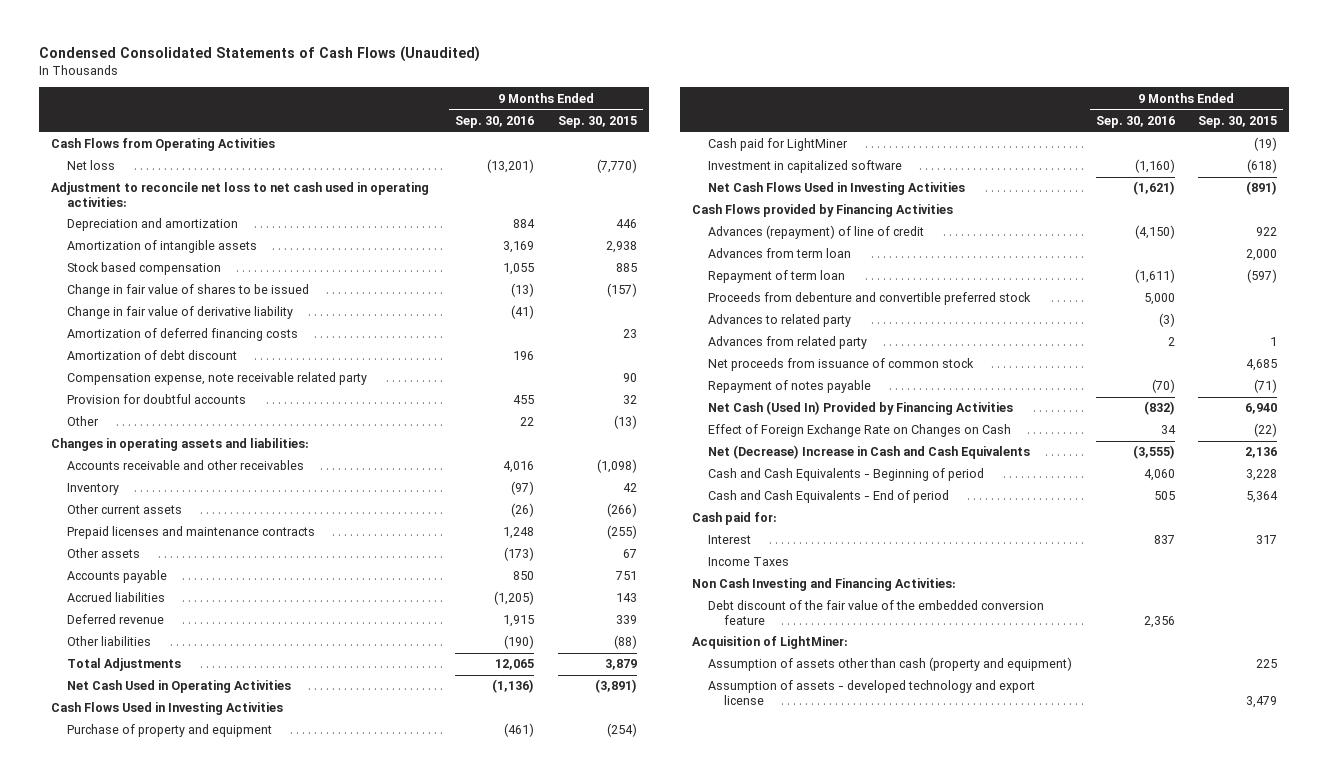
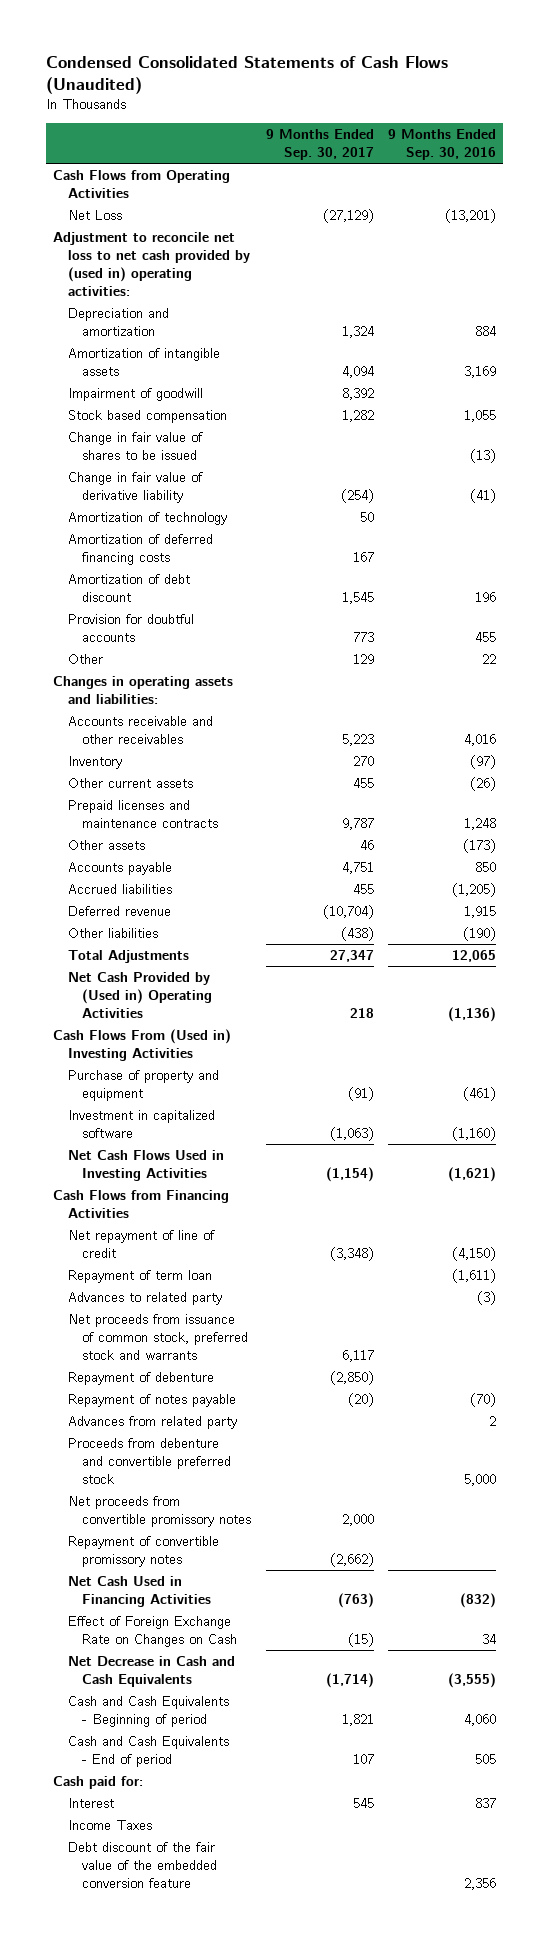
- | 9 Months Ended Sep. 30, 2016 | 9 Months Ended Sep. 30, 2015
+ | 9 Months Ended Sep. 30, 2017 | 9 Months Ended Sep. 30, 2016
- Net loss | (13,201) | (7,770)
- Adjustment to reconcile net loss to net cash used in operating activities:
+ Net Loss | (27,129) | (13,201)
+ Adjustment to reconcile net loss to net cash provided by (used in) operating activities:
+ Impairment of goodwill | 8,392 |
+ Amortization of technology | 50 |
- Compensation expense, note receivable related party | | 90
- Net Cash Used in Operating Activities | (1,136) | (3,891)
- Cash Flows Used in Investing Activities
+ Net Cash Provided by (Used in) Operating Activities | 218 | (1,136)
+ Cash Flows From (Used in) Investing Activities
- Cash paid for LightMiner | | (19)
- Cash Flows provided by Financing Activities
- Advances (repayment) of line of credit | (4,150) | 922
- Advances from term loan | | 2,000
+ Cash Flows from Financing Activities
+ Net repayment of line of credit | (3,348) | (4,150)
- Net proceeds from issuance of common stock | | 4,685
+ Net proceeds from issuance of common stock, preferred stock and warrants | 6,117 |
+ Repayment of debenture | (2,850) |
- Net Cash (Used In) Provided by Financing Activities | (832) | 6,940
moved down: Advances from related party | | 2
moved down: Proceeds from debenture and convertible preferred stock | | 5,000
+ Net proceeds from convertible promissory notes | 2,000 |
+ Repayment of convertible promissory notes | (2,662) |
+ Net Cash Used in Financing Activities | (763) | (832)
- Net (Decrease) Increase in Cash and Cash Equivalents | (3,555) | 2,136
+ Net Decrease in Cash and Cash Equivalents | (1,714) | (3,555)
- Non Cash Investing and Financing Activities:
- Acquisition of LightMiner:
- Assumption of assets other than cash (property and equipment) | | 225
- Assumption of assets - developed technology and export license | | 3,479

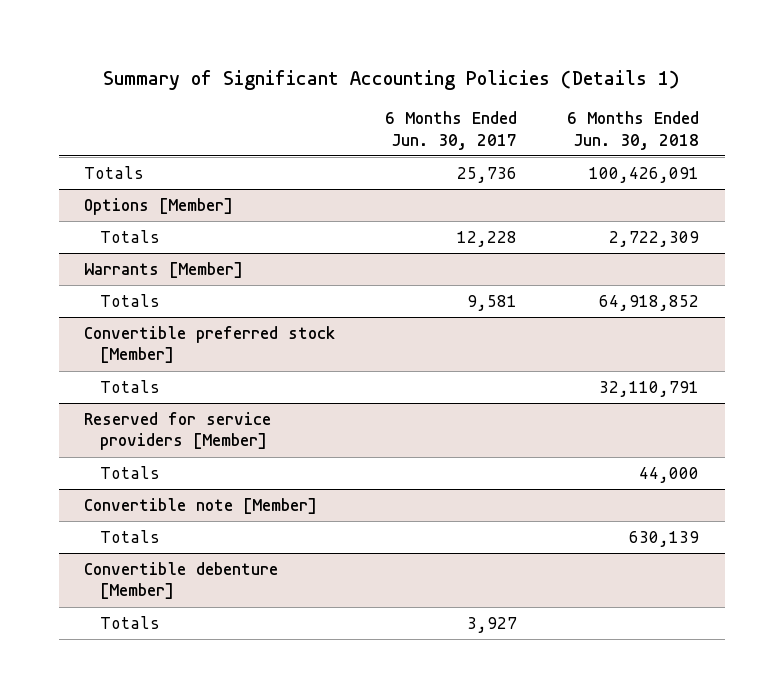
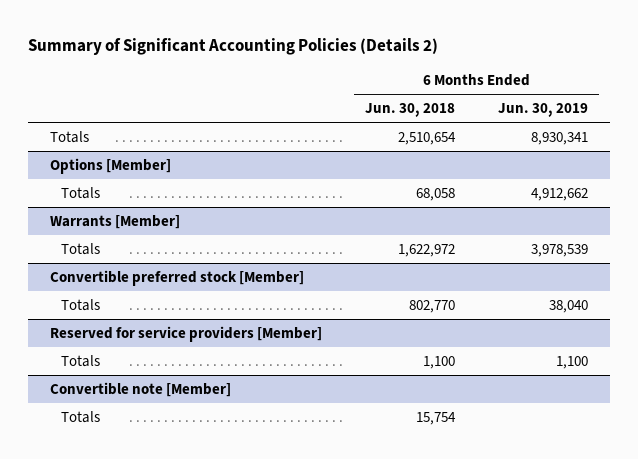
- Summary of Significant Accounting Policies (Details 1)
+ Summary of Significant Accounting Policies (Details 2)
- | 6 Months Ended Jun. 30, 2017 | 6 Months Ended Jun. 30, 2018
+ | 6 Months Ended Jun. 30, 2018 | 6 Months Ended Jun. 30, 2019
- Totals | 25,736 | 100,426,091
+ Totals | 2,510,654 | 8,930,341
@ Options [Member]
- Totals | 12,228 | 2,722,309
+ Totals | 68,058 | 4,912,662
@ Warrants [Member]
- Totals | 9,581 | 64,918,852
+ Totals | 1,622,972 | 3,978,539
@ Convertible preferred stock [Member]
- Totals | | 32,110,791
+ Totals | 802,770 | 38,040
@ Reserved for service providers [Member]
- Totals | | 44,000
+ Totals | 1,100 | 1,100
@ Convertible note [Member]
- Totals | | 630,139
- Convertible debenture [Member]
- Totals | 3,927 |
@ Convertible note [Member]
+ Totals | 15,754 |

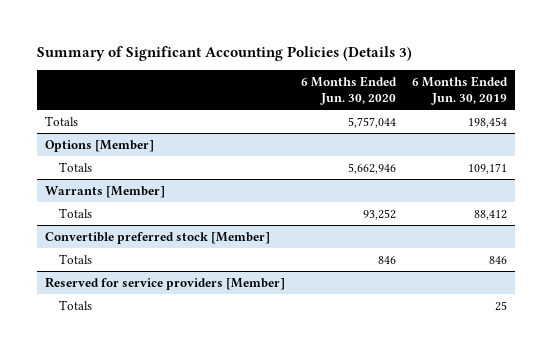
- Summary of Significant Accounting Policies (Details 2)
+ Summary of Significant Accounting Policies (Details 3)
- | 6 Months Ended Jun. 30, 2018 | 6 Months Ended Jun. 30, 2019
+ | 6 Months Ended Jun. 30, 2020 | 6 Months Ended Jun. 30, 2019
- Totals | 2,510,654 | 8,930,341
+ Totals | 5,757,044 | 198,454
@ Options [Member]
- Totals | 68,058 | 4,912,662
+ Totals | 5,662,946 | 109,171
@ Warrants [Member]
- Totals | 1,622,972 | 3,978,539
+ Totals | 93,252 | 88,412
@ Convertible preferred stock [Member]
- Totals | 802,770 | 38,040
+ Totals | 846 | 846
@ Reserved for service providers [Member]
- Totals | 1,100 | 1,100
- Convertible note [Member]
- Totals | 15,754 |
@ Reserved for service providers [Member]
+ Totals | | 25

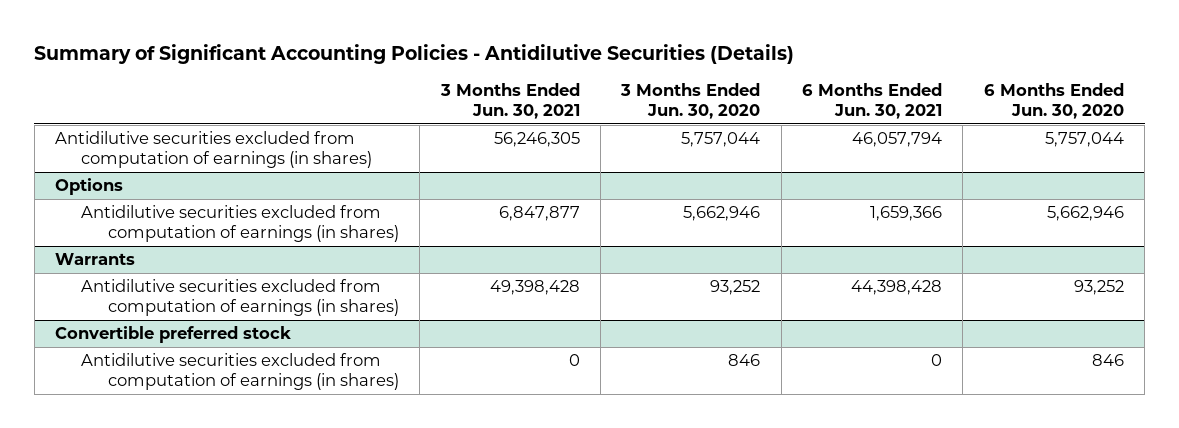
- Summary of Significant Accounting Policies (Details 3)
+ Summary of Significant Accounting Policies - Antidilutive Securities (Details)
- | 6 Months Ended Jun. 30, 2020 | 6 Months Ended Jun. 30, 2019
+ | 3 Months Ended Jun. 30, 2021 | 3 Months Ended Jun. 30, 2020 | 6 Months Ended Jun. 30, 2021 | 6 Months Ended Jun. 30, 2020
- Totals | 5,757,044 | 198,454
- Options [Member]
- Totals | 5,662,946 | 109,171
- Warrants [Member]
- Totals | 93,252 | 88,412
- Convertible preferred stock [Member]
- Totals | 846 | 846
- Reserved for service providers [Member]
- Totals | | 25
+ Antidilutive securities excluded from computation of earnings (in shares) | 56,246,305 | 5,757,044 | 46,057,794 | 5,757,044
+ Options
+ Antidilutive securities excluded from computation of earnings (in shares) | 6,847,877 | 5,662,946 | 1,659,366 | 5,662,946
+ Warrants
+ Antidilutive securities excluded from computation of earnings (in shares) | 49,398,428 | 93,252 | 44,398,428 | 93,252
+ Convertible preferred stock
+ Antidilutive securities excluded from computation of earnings (in shares) | 0 | 846 | 0 | 846

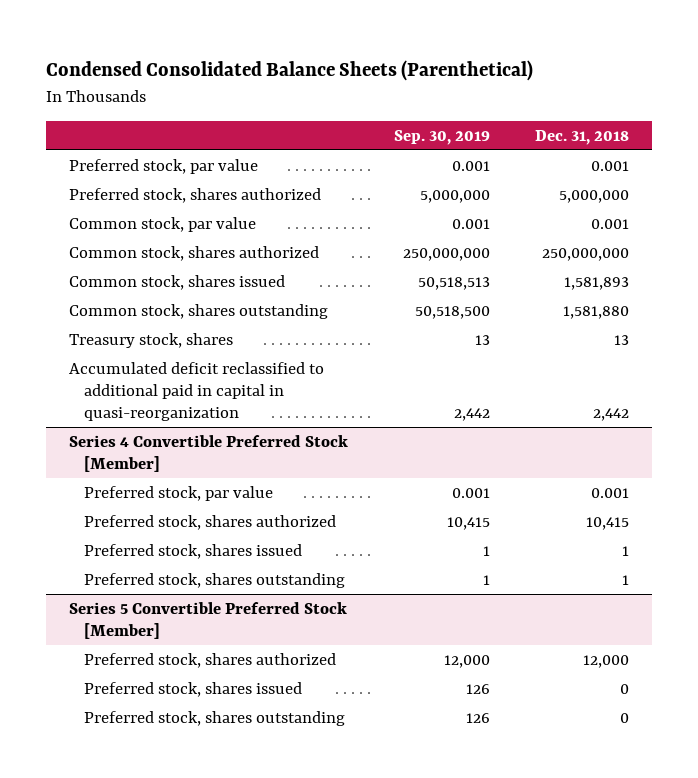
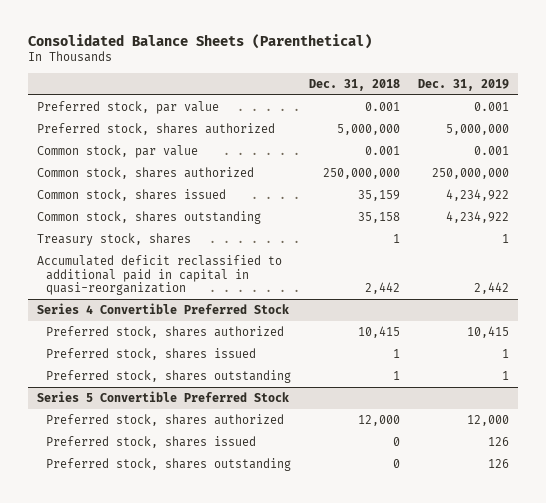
- Condensed Consolidated Balance Sheets (Parenthetical)
+ Consolidated Balance Sheets (Parenthetical)
- | Sep. 30, 2019 | Dec. 31, 2018
+ | Dec. 31, 2018 | Dec. 31, 2019
- Common stock, shares issued | 50,518,513 | 1,581,893
- Common stock, shares outstanding | 50,518,500 | 1,581,880
- Treasury stock, shares | 13 | 13
+ Common stock, shares issued | 35,159 | 4,234,922
+ Common stock, shares outstanding | 35,158 | 4,234,922
+ Treasury stock, shares | 1 | 1
- Series 4 Convertible Preferred Stock [Member]
- Preferred stock, par value | 0.001 | 0.001
+ Series 4 Convertible Preferred Stock
- Series 5 Convertible Preferred Stock [Member]
+ Series 5 Convertible Preferred Stock

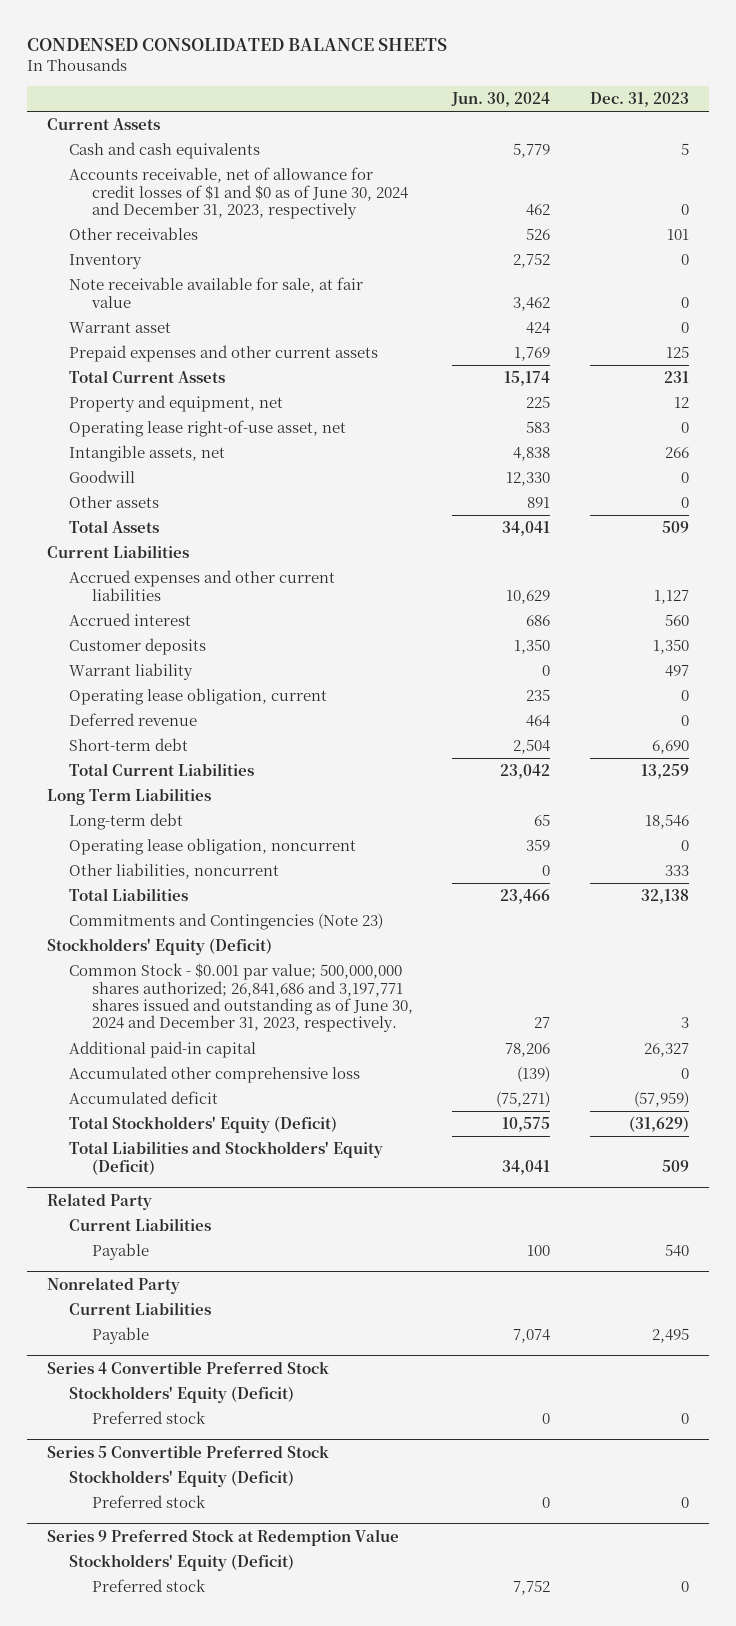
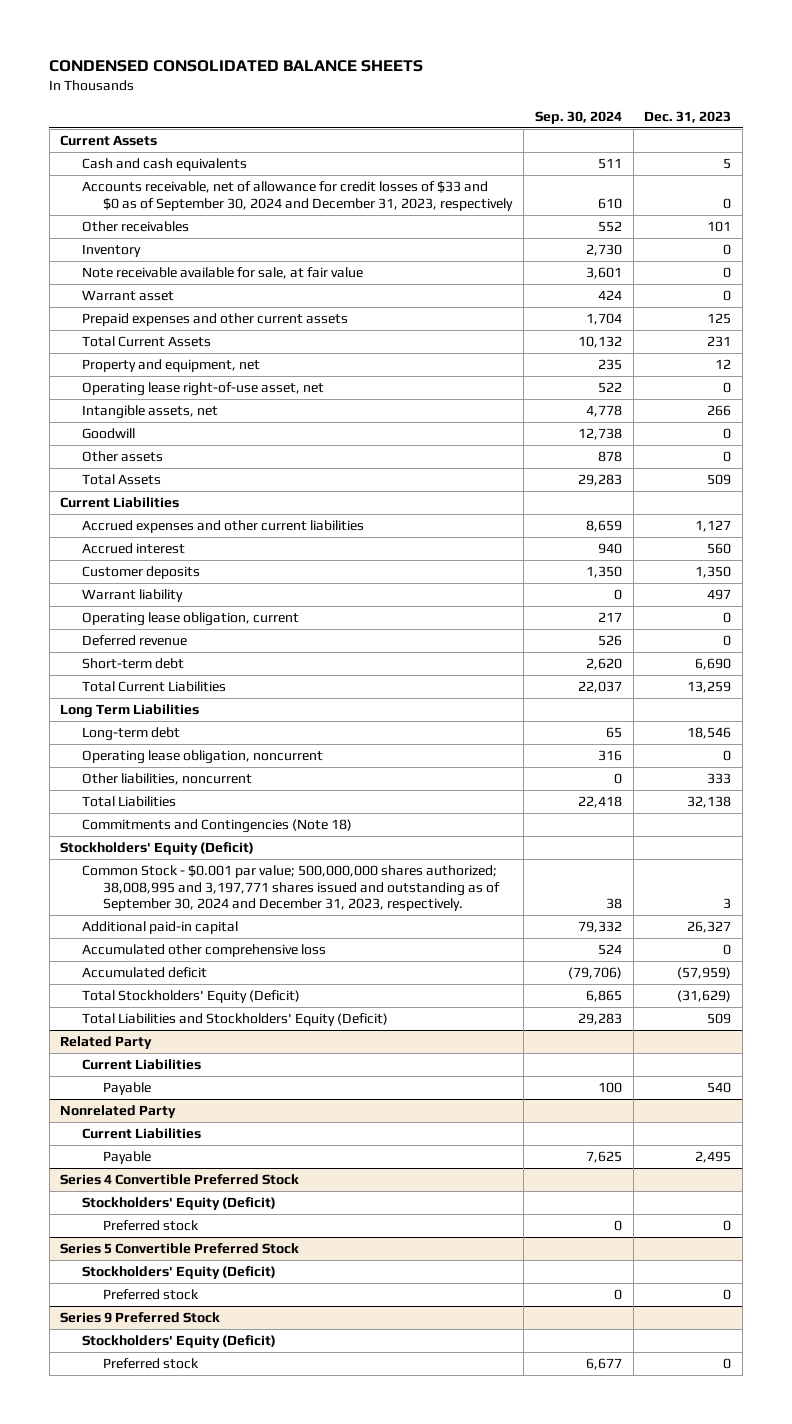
- | Jun. 30, 2024 | Dec. 31, 2023
+ | Sep. 30, 2024 | Dec. 31, 2023
- Accounts receivable, net of allowance for credit losses of $1 and $0 as of June 30, 2024 and December 31, 2023, respectively | 462 | 0
+ Accounts receivable, net of allowance for credit losses of $33 and $0 as of September 30, 2024 and December 31, 2023, respectively | 610 | 0
- Commitments and Contingencies (Note 23)
+ Commitments and Contingencies (Note 18)
- Common Stock - $0.001 par value; 500,000,000 shares authorized; 26,841,686 and 3,197,771 shares issued and outstanding as of June 30, 2024 and December 31, 2023, respectively. | 27 | 3
+ Common Stock - $0.001 par value; 500,000,000 shares authorized; 38,008,995 and 3,197,771 shares issued and outstanding as of September 30, 2024 and December 31, 2023, respectively. | 38 | 3
- Series 9 Preferred Stock at Redemption Value
+ Series 9 Preferred Stock

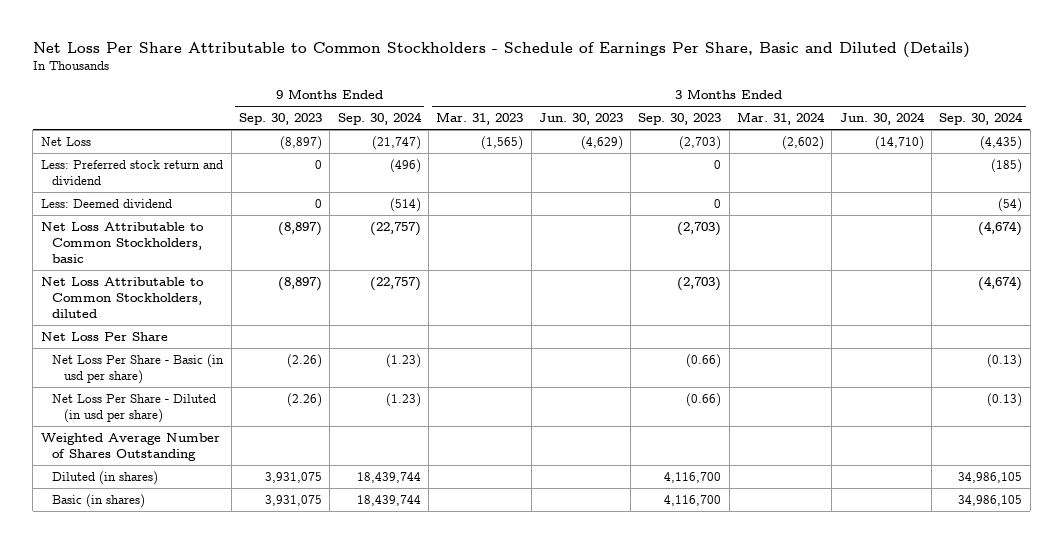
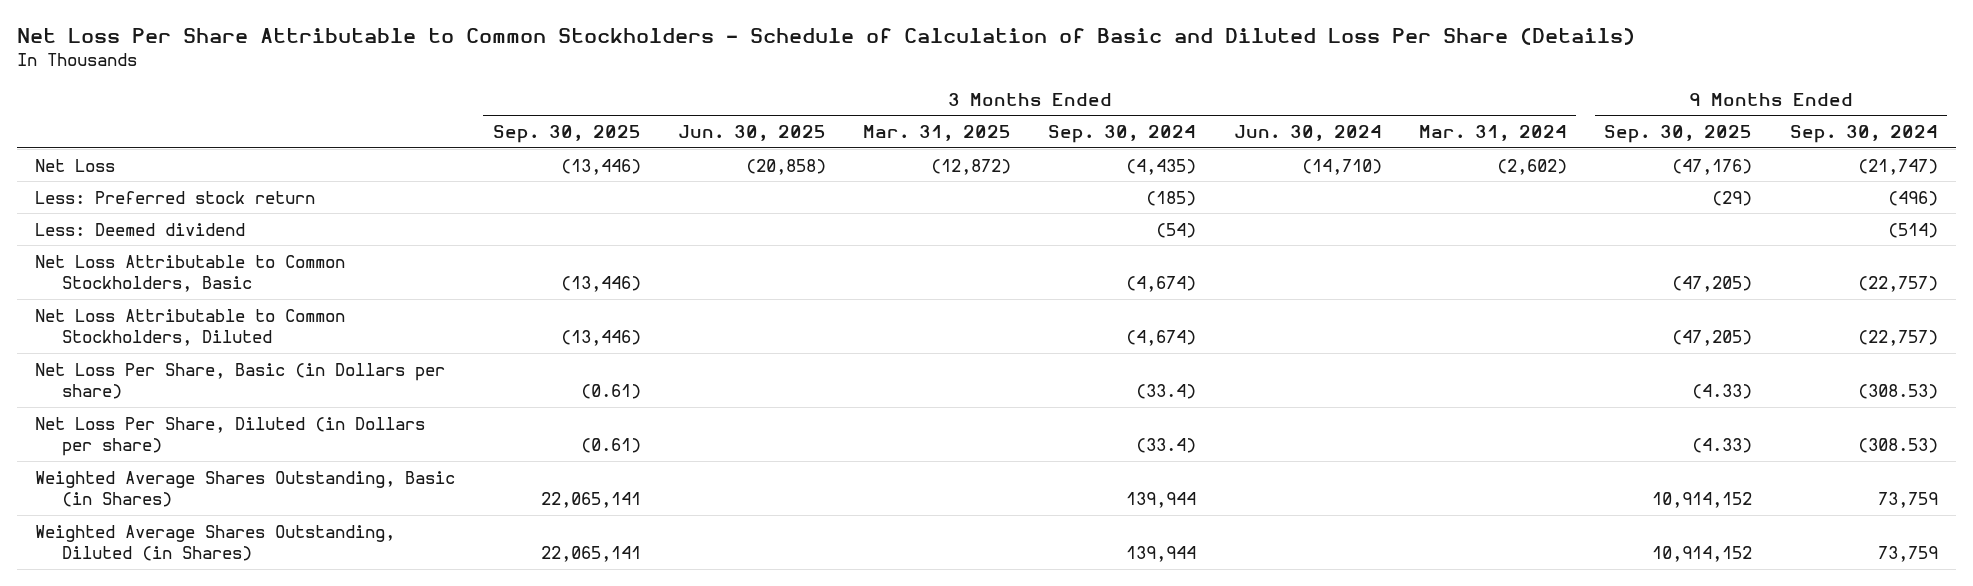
- Net Loss Per Share Attributable to Common Stockholders - Schedule of Earnings Per Share, Basic and Diluted (Details)
+ Net Loss Per Share Attributable to Common Stockholders - Schedule of Calculation of Basic and Diluted Loss Per Share (Details)
- | 9 Months Ended Sep. 30, 2023 | 9 Months Ended Sep. 30, 2024 | 3 Months Ended Mar. 31, 2023 | 3 Months Ended Jun. 30, 2023 | 3 Months Ended Sep. 30, 2023 | 3 Months Ended Mar. 31, 2024 | 3 Months Ended Jun. 30, 2024 | 3 Months Ended Sep. 30, 2024
+ | 3 Months Ended Sep. 30, 2025 | 3 Months Ended Jun. 30, 2025 | 3 Months Ended Mar. 31, 2025 | 3 Months Ended Sep. 30, 2024 | 3 Months Ended Jun. 30, 2024 | 3 Months Ended Mar. 31, 2024 | 9 Months Ended Sep. 30, 2025 | 9 Months Ended Sep. 30, 2024
- Less: Preferred stock return and dividend | 0 | (496) | | | 0 | | | (185)
+ Less: Preferred stock return | | | | (185) | | | (29) | (496)
- Net Loss Attributable to Common Stockholders, basic | (8,897) | (22,757) | | | (2,703) | | | (4,674)
- Net Loss Attributable to Common Stockholders, diluted | (8,897) | (22,757) | | | (2,703) | | | (4,674)
- Net Loss Per Share
- Net Loss Per Share - Basic (in usd per share) | (2.26) | (1.23) | | | (0.66) | | | (0.13)
- Net Loss Per Share - Diluted (in usd per share) | (2.26) | (1.23) | | | (0.66) | | | (0.13)
- Weighted Average Number of Shares Outstanding
- Diluted (in shares) | 3,931,075 | 18,439,744 | | | 4,116,700 | | | 34,986,105
- Basic (in shares) | 3,931,075 | 18,439,744 | | | 4,116,700 | | | 34,986,105
+ Net Loss Attributable to Common Stockholders, Basic | (13,446) | | | (4,674) | | | (47,205) | (22,757)
+ Net Loss Attributable to Common Stockholders, Diluted | (13,446) | | | (4,674) | | | (47,205) | (22,757)
+ Net Loss Per Share, Basic (in Dollars per share) | (0.61) | | | (33.4) | | | (4.33) | (308.53)
+ Net Loss Per Share, Diluted (in Dollars per share) | (0.61) | | | (33.4) | | | (4.33) | (308.53)
+ Weighted Average Shares Outstanding, Basic (in Shares) | 22,065,141 | | | 139,944 | | | 10,914,152 | 73,759
+ Weighted Average Shares Outstanding, Diluted (in Shares) | 22,065,141 | | | 139,944 | | | 10,914,152 | 73,759

